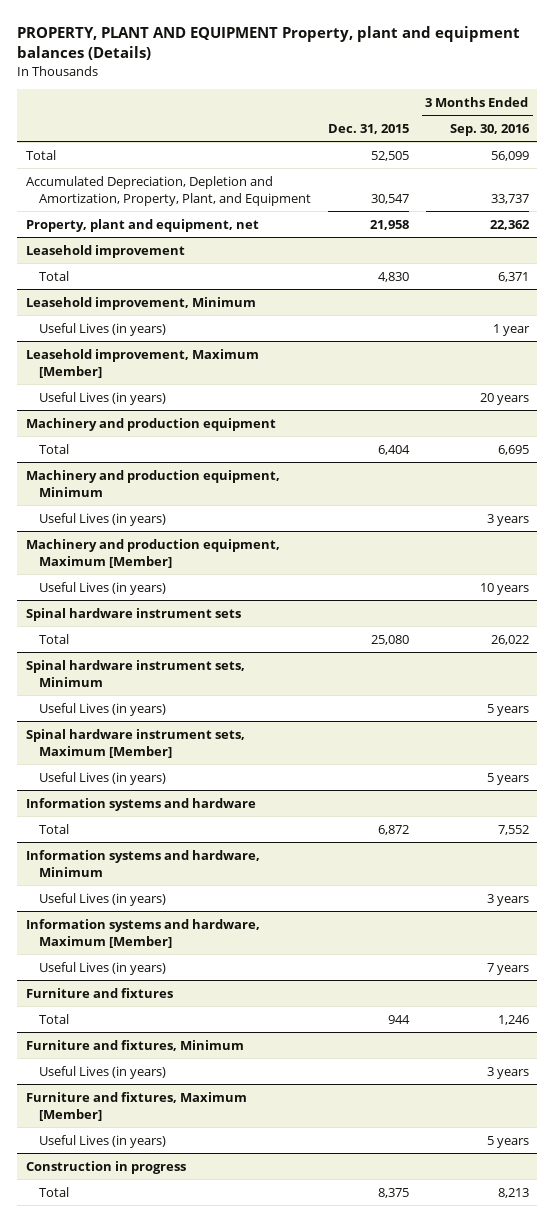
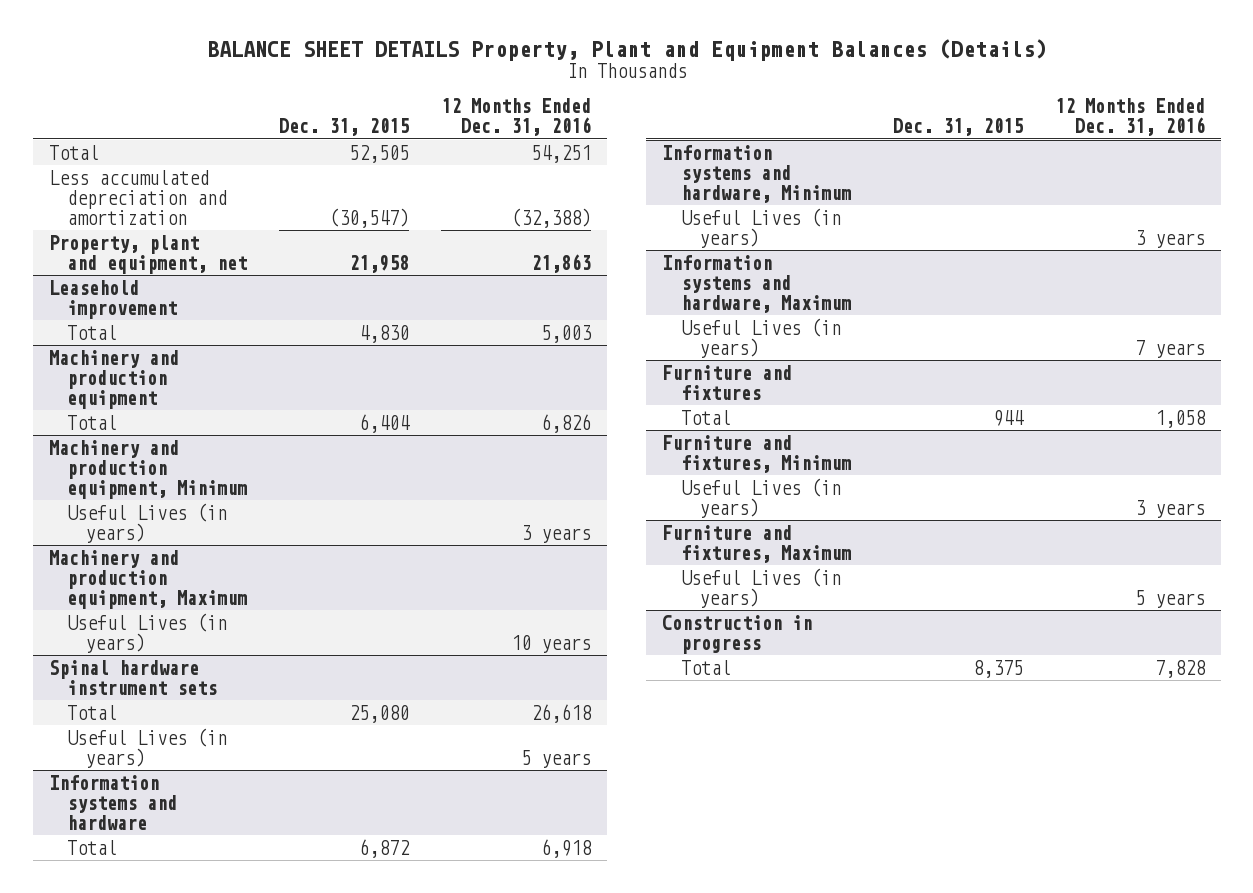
- PROPERTY, PLANT AND EQUIPMENT Property, plant and equipment balances (Details)
+ BALANCE SHEET DETAILS Property, Plant and Equipment Balances (Details)
- | Dec. 31, 2015 | 3 Months Ended Sep. 30, 2016
+ | Dec. 31, 2015 | 12 Months Ended Dec. 31, 2016
- Accumulated Depreciation, Depletion and Amortization, Property, Plant, and Equipment | 30,547 | 33,737
+ Less accumulated depreciation and amortization | (30,547) | (32,388)
- Leasehold improvement, Minimum
- Useful Lives (in years) | | 1 year
- Leasehold improvement, Maximum [Member]
- Useful Lives (in years) | | 20 years
- Machinery and production equipment, Maximum [Member]
+ Machinery and production equipment, Maximum
- Spinal hardware instrument sets, Minimum
- Useful Lives (in years) | | 5 years
- Spinal hardware instrument sets, Maximum [Member]
- Useful Lives (in years) | | 5 years
@ Spinal hardware instrument sets
+ Useful Lives (in years) | | 5 years
- Information systems and hardware, Maximum [Member]
+ Information systems and hardware, Maximum
- Furniture and fixtures, Maximum [Member]
+ Furniture and fixtures, Maximum

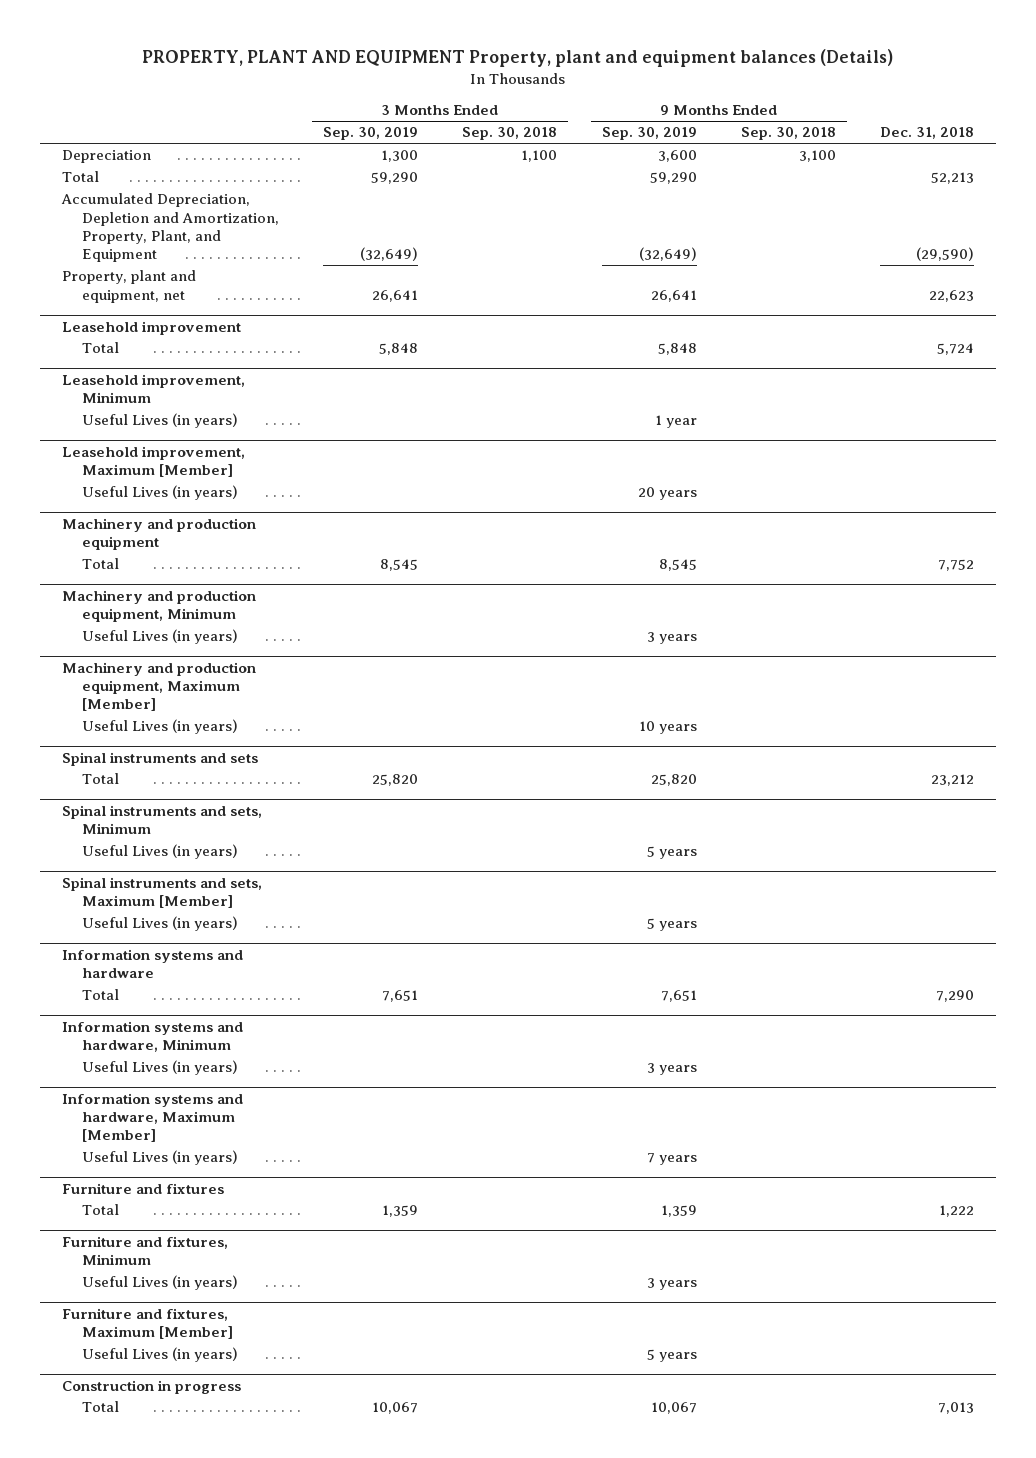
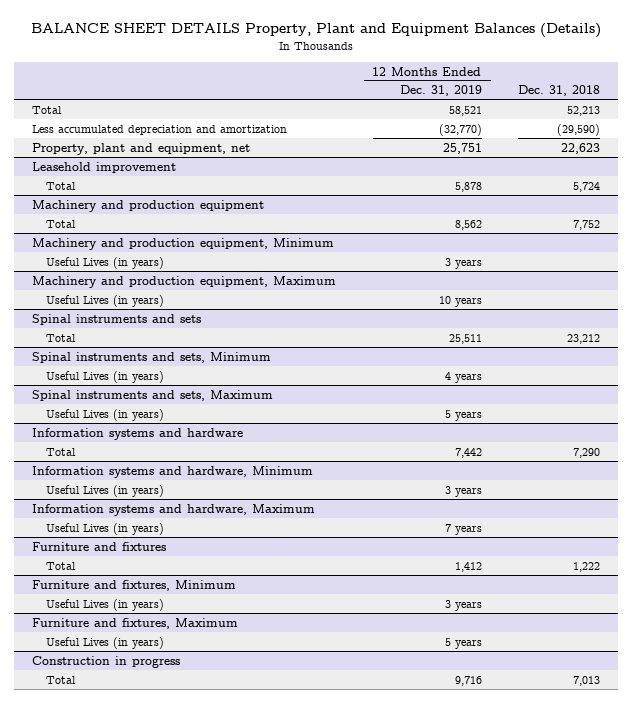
- PROPERTY, PLANT AND EQUIPMENT Property, plant and equipment balances (Details)
+ BALANCE SHEET DETAILS Property, Plant and Equipment Balances (Details)
- | 3 Months Ended Sep. 30, 2019 | 3 Months Ended Sep. 30, 2018 | 9 Months Ended Sep. 30, 2019 | 9 Months Ended Sep. 30, 2018 | Dec. 31, 2018
+ | 12 Months Ended Dec. 31, 2019 | Dec. 31, 2018
- Depreciation | 1,300 | 1,100 | 3,600 | 3,100 |
- Accumulated Depreciation, Depletion and Amortization, Property, Plant, and Equipment | (32,649) | | (32,649) | | (29,590)
+ Less accumulated depreciation and amortization | (32,770) | (29,590)
- Leasehold improvement, Minimum
- Useful Lives (in years) | | | 1 year | |
- Leasehold improvement, Maximum [Member]
- Useful Lives (in years) | | | 20 years | |
- Machinery and production equipment, Maximum [Member]
+ Machinery and production equipment, Maximum
- Spinal instruments and sets, Maximum [Member]
+ Spinal instruments and sets, Maximum
- Information systems and hardware, Maximum [Member]
+ Information systems and hardware, Maximum
- Furniture and fixtures, Maximum [Member]
+ Furniture and fixtures, Maximum

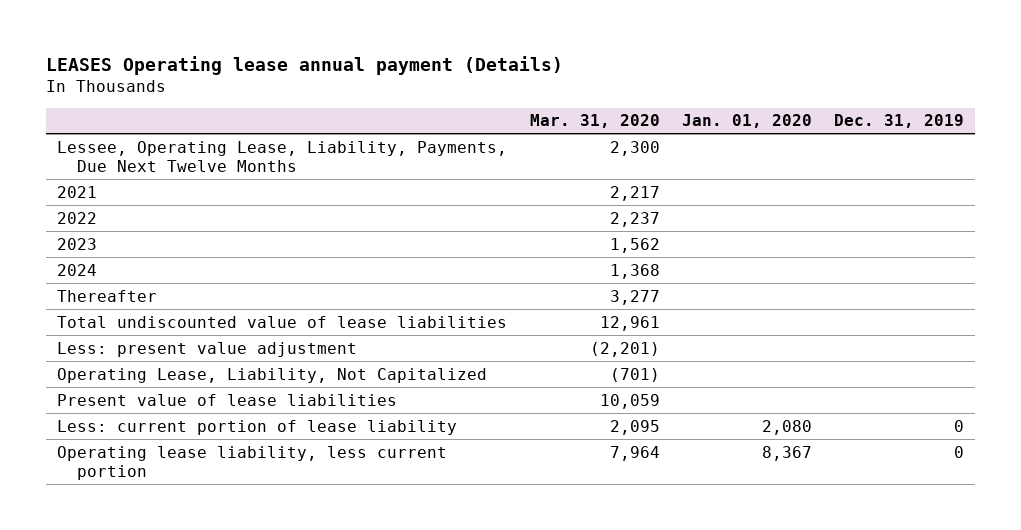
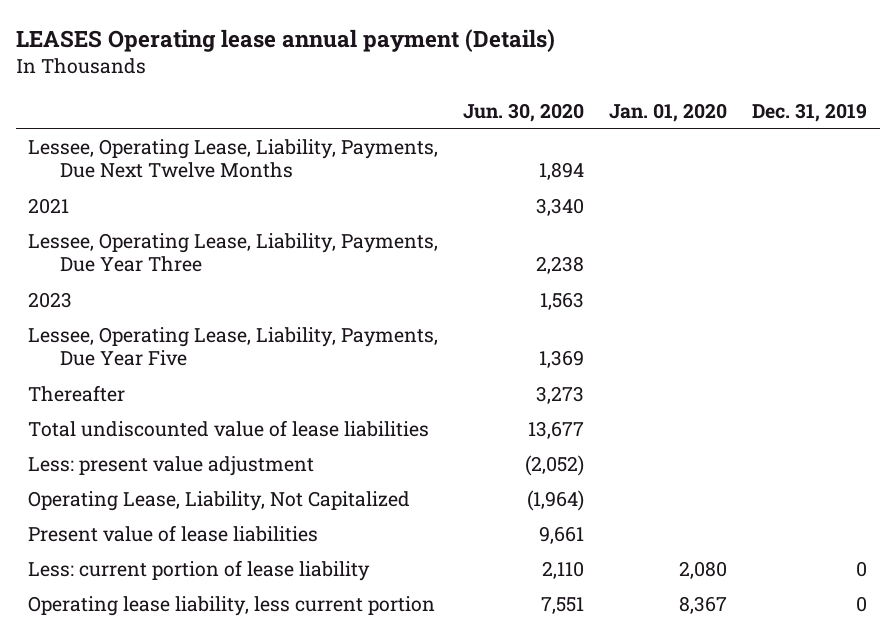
- | Mar. 31, 2020 | Jan. 01, 2020 | Dec. 31, 2019
+ | Jun. 30, 2020 | Jan. 01, 2020 | Dec. 31, 2019
- 2022 | 2,237 | |
+ Lessee, Operating Lease, Liability, Payments, Due Year Three | 2,238 | |
- 2024 | 1,368 | |
+ Lessee, Operating Lease, Liability, Payments, Due Year Five | 1,369 | |

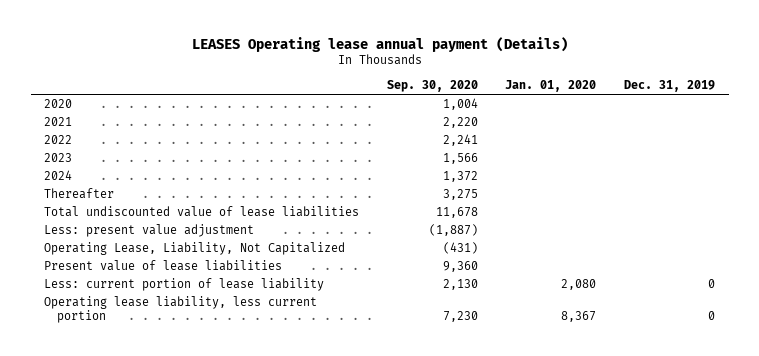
- | Jun. 30, 2020 | Jan. 01, 2020 | Dec. 31, 2019
+ | Sep. 30, 2020 | Jan. 01, 2020 | Dec. 31, 2019
- Lessee, Operating Lease, Liability, Payments, Due Next Twelve Months | 1,894 | |
+ 2020 | 1,004 | |
- Lessee, Operating Lease, Liability, Payments, Due Year Three | 2,238 | |
+ 2022 | 2,241 | |
- Lessee, Operating Lease, Liability, Payments, Due Year Five | 1,369 | |
+ 2024 | 1,372 | |

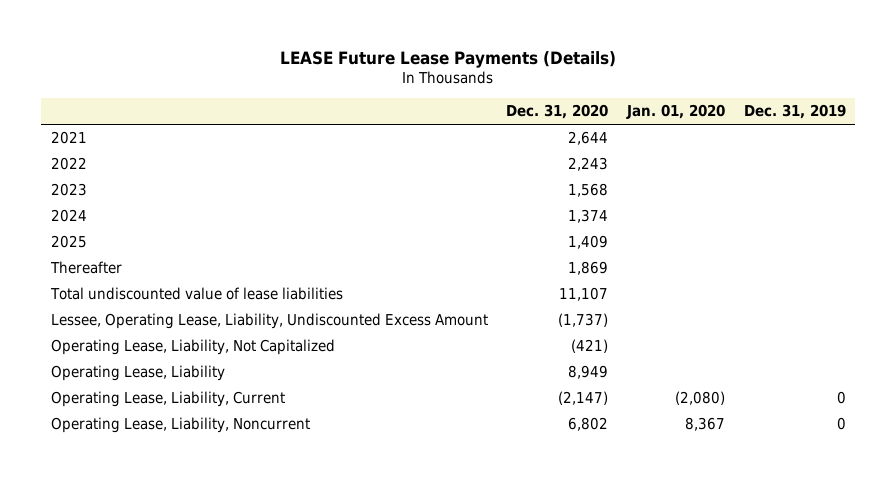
- LEASES Operating lease annual payment (Details)
+ LEASE Future Lease Payments (Details)
- | Sep. 30, 2020 | Jan. 01, 2020 | Dec. 31, 2019
+ | Dec. 31, 2020 | Jan. 01, 2020 | Dec. 31, 2019
- 2020 | 1,004 | |
+ 2025 | 1,409 | |
- Less: present value adjustment | (1,887) | |
+ Lessee, Operating Lease, Liability, Undiscounted Excess Amount | (1,737) | |
- Present value of lease liabilities | 9,360 | |
- Less: current portion of lease liability | 2,130 | 2,080 | 0
- Operating lease liability, less current portion | 7,230 | 8,367 | 0
+ Operating Lease, Liability | 8,949 | |
+ Operating Lease, Liability, Current | (2,147) | (2,080) | 0
+ Operating Lease, Liability, Noncurrent | 6,802 | 8,367 | 0

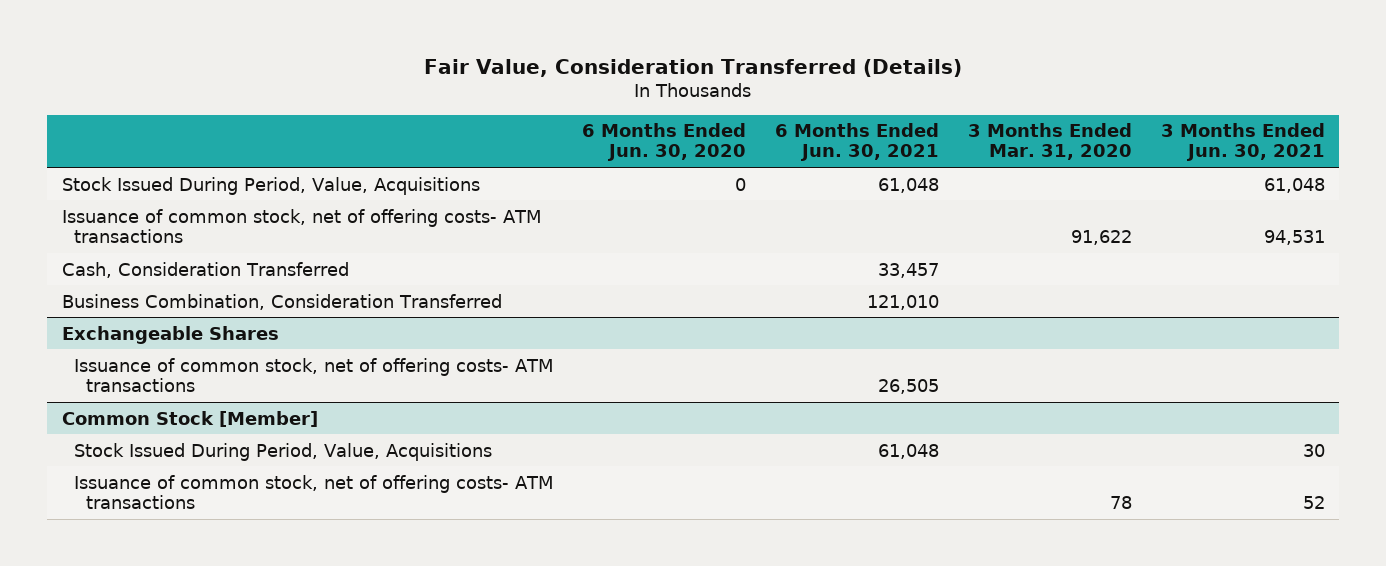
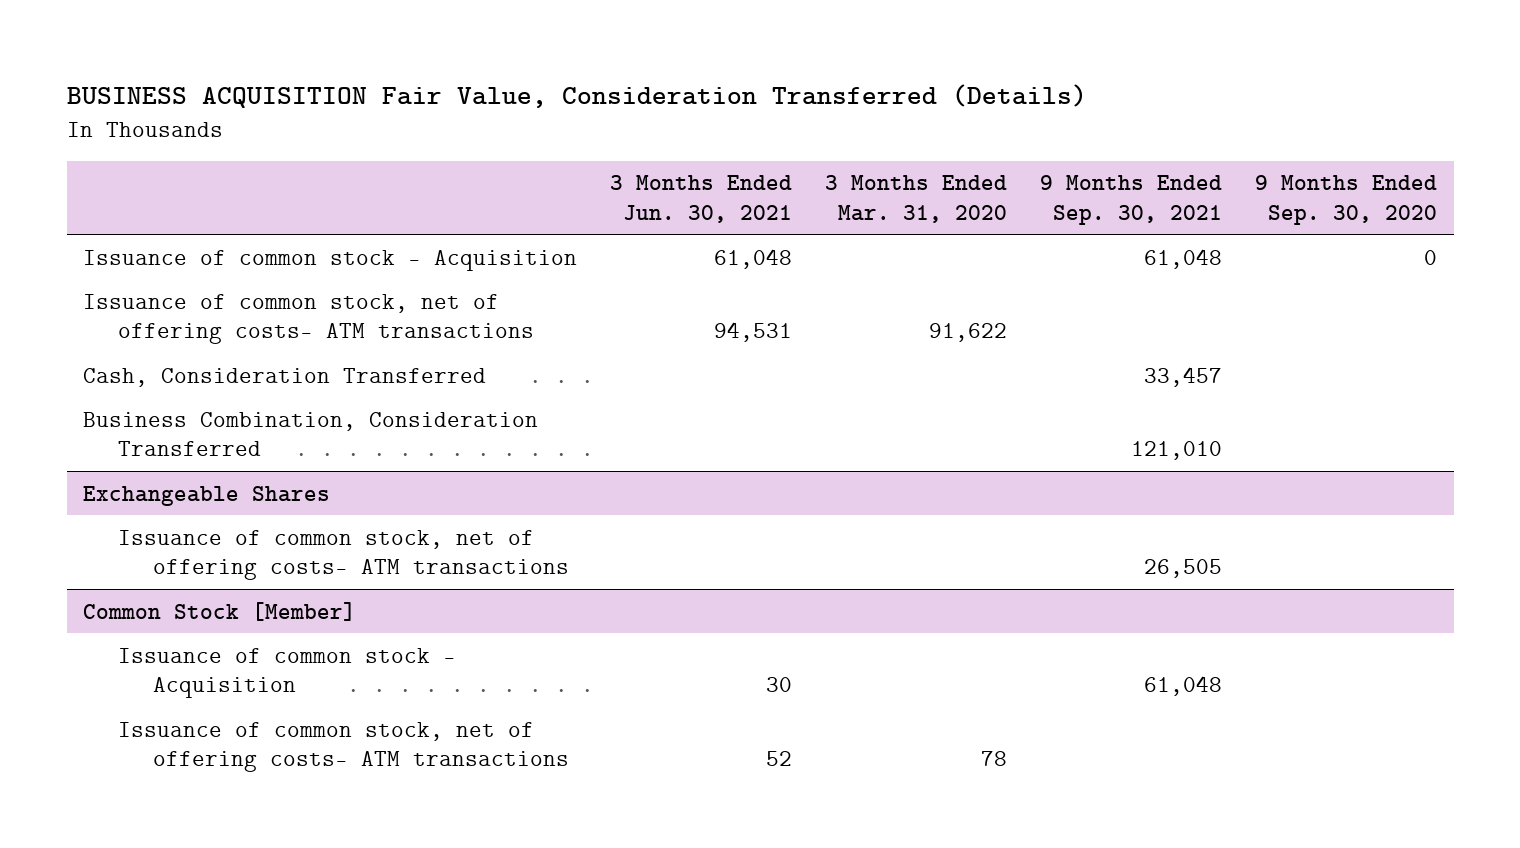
- Fair Value, Consideration Transferred (Details)
+ BUSINESS ACQUISITION Fair Value, Consideration Transferred (Details)
- | 6 Months Ended Jun. 30, 2020 | 6 Months Ended Jun. 30, 2021 | 3 Months Ended Mar. 31, 2020 | 3 Months Ended Jun. 30, 2021
+ | 3 Months Ended Jun. 30, 2021 | 3 Months Ended Mar. 31, 2020 | 9 Months Ended Sep. 30, 2021 | 9 Months Ended Sep. 30, 2020
- Stock Issued During Period, Value, Acquisitions | 0 | 61,048 | | 61,048
+ Issuance of common stock - Acquisition | 61,048 | | 61,048 | 0
@ Common Stock [Member]
- Stock Issued During Period, Value, Acquisitions | | 61,048 | | 30
+ Issuance of common stock - Acquisition | 30 | | 61,048 |

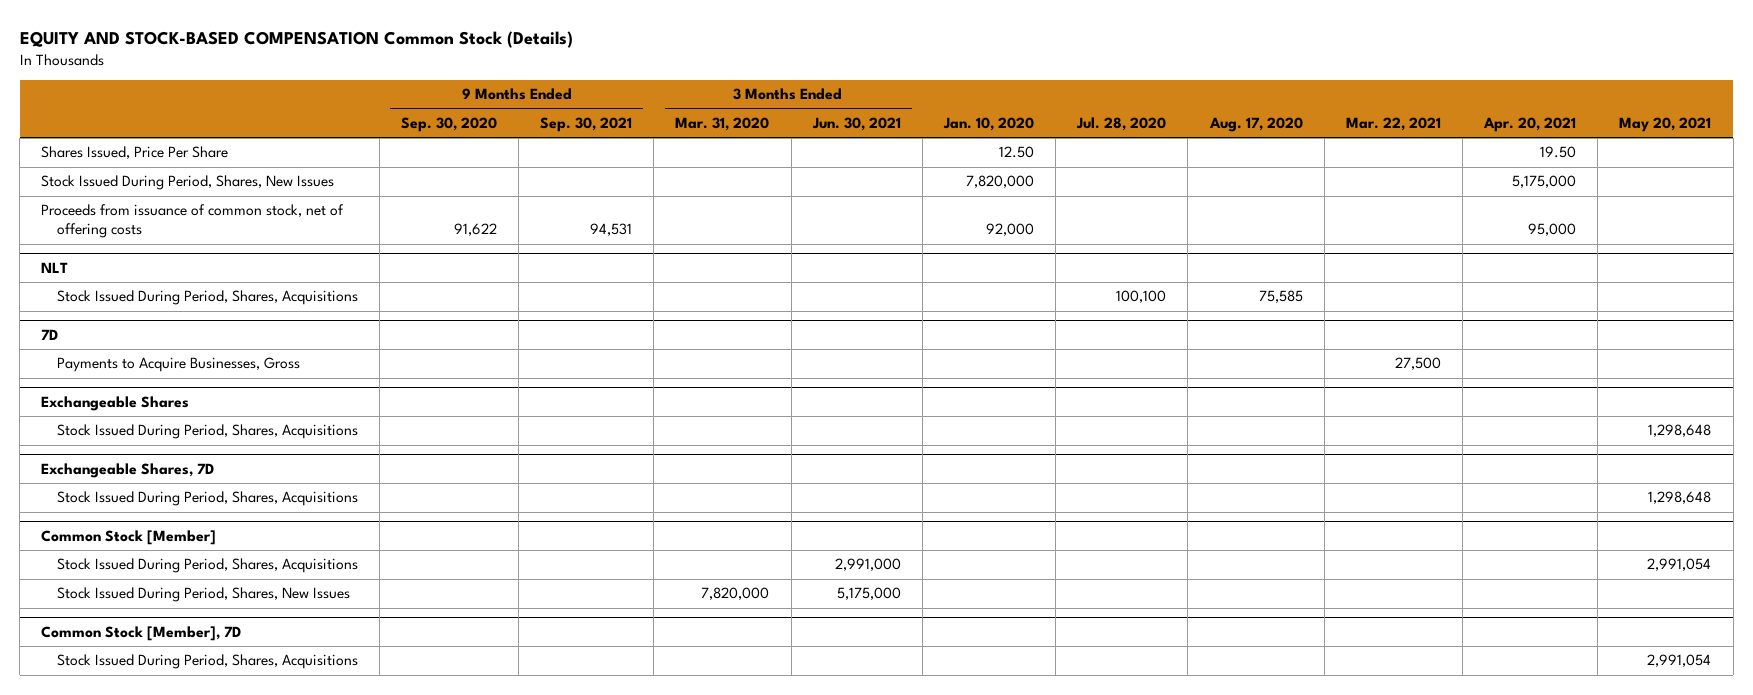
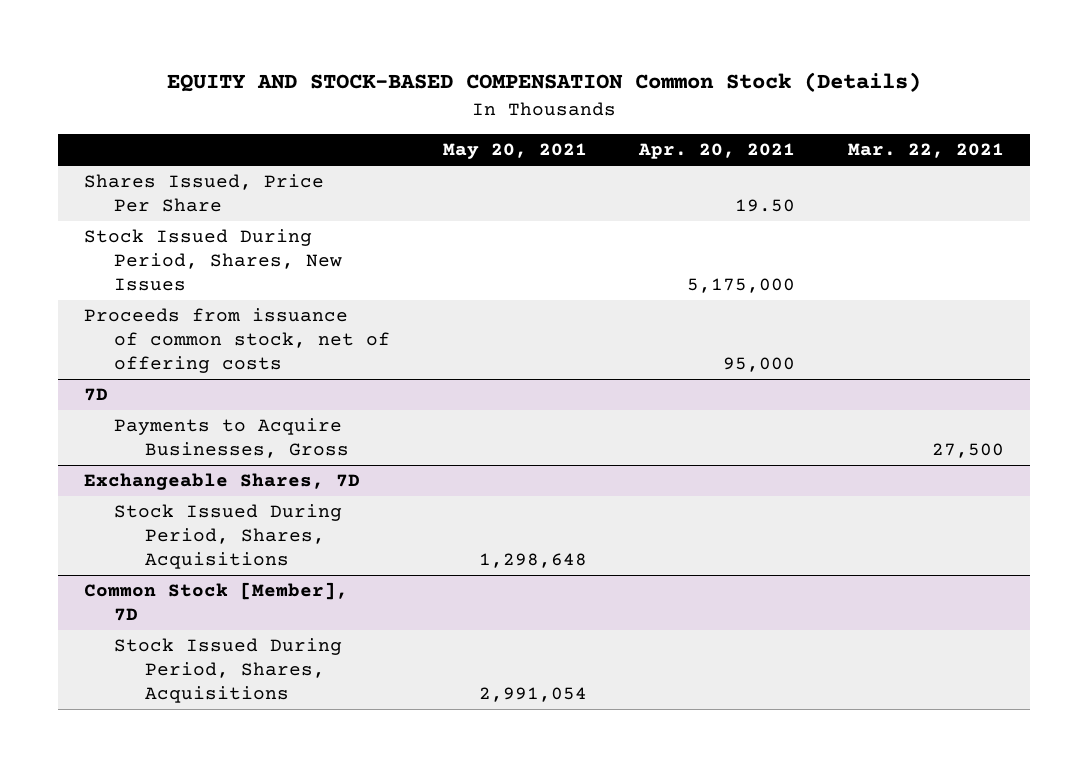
- | 9 Months Ended Sep. 30, 2020 | 9 Months Ended Sep. 30, 2021 | 3 Months Ended Mar. 31, 2020 | 3 Months Ended Jun. 30, 2021 | Jan. 10, 2020 | Jul. 28, 2020 | Aug. 17, 2020 | Mar. 22, 2021 | Apr. 20, 2021 | May 20, 2021
+ | May 20, 2021 | Apr. 20, 2021 | Mar. 22, 2021
- NLT
- Stock Issued During Period, Shares, Acquisitions | | | | | | 100,100 | 75,585 | | |
- Exchangeable Shares
- Stock Issued During Period, Shares, Acquisitions | | | | | | | | | | 1,298,648
- Common Stock [Member]
- Stock Issued During Period, Shares, Acquisitions | | | | 2,991,000 | | | | | | 2,991,054
- Stock Issued During Period, Shares, New Issues | | | 7,820,000 | 5,175,000 | | | | | |

